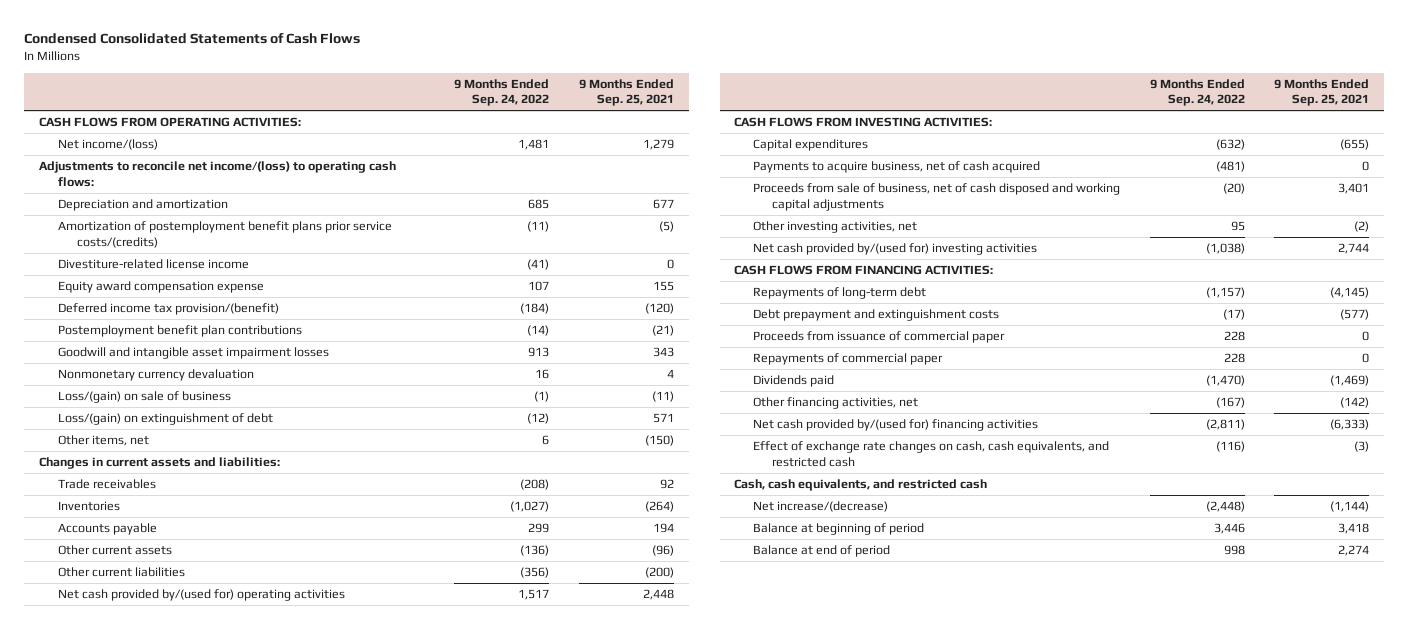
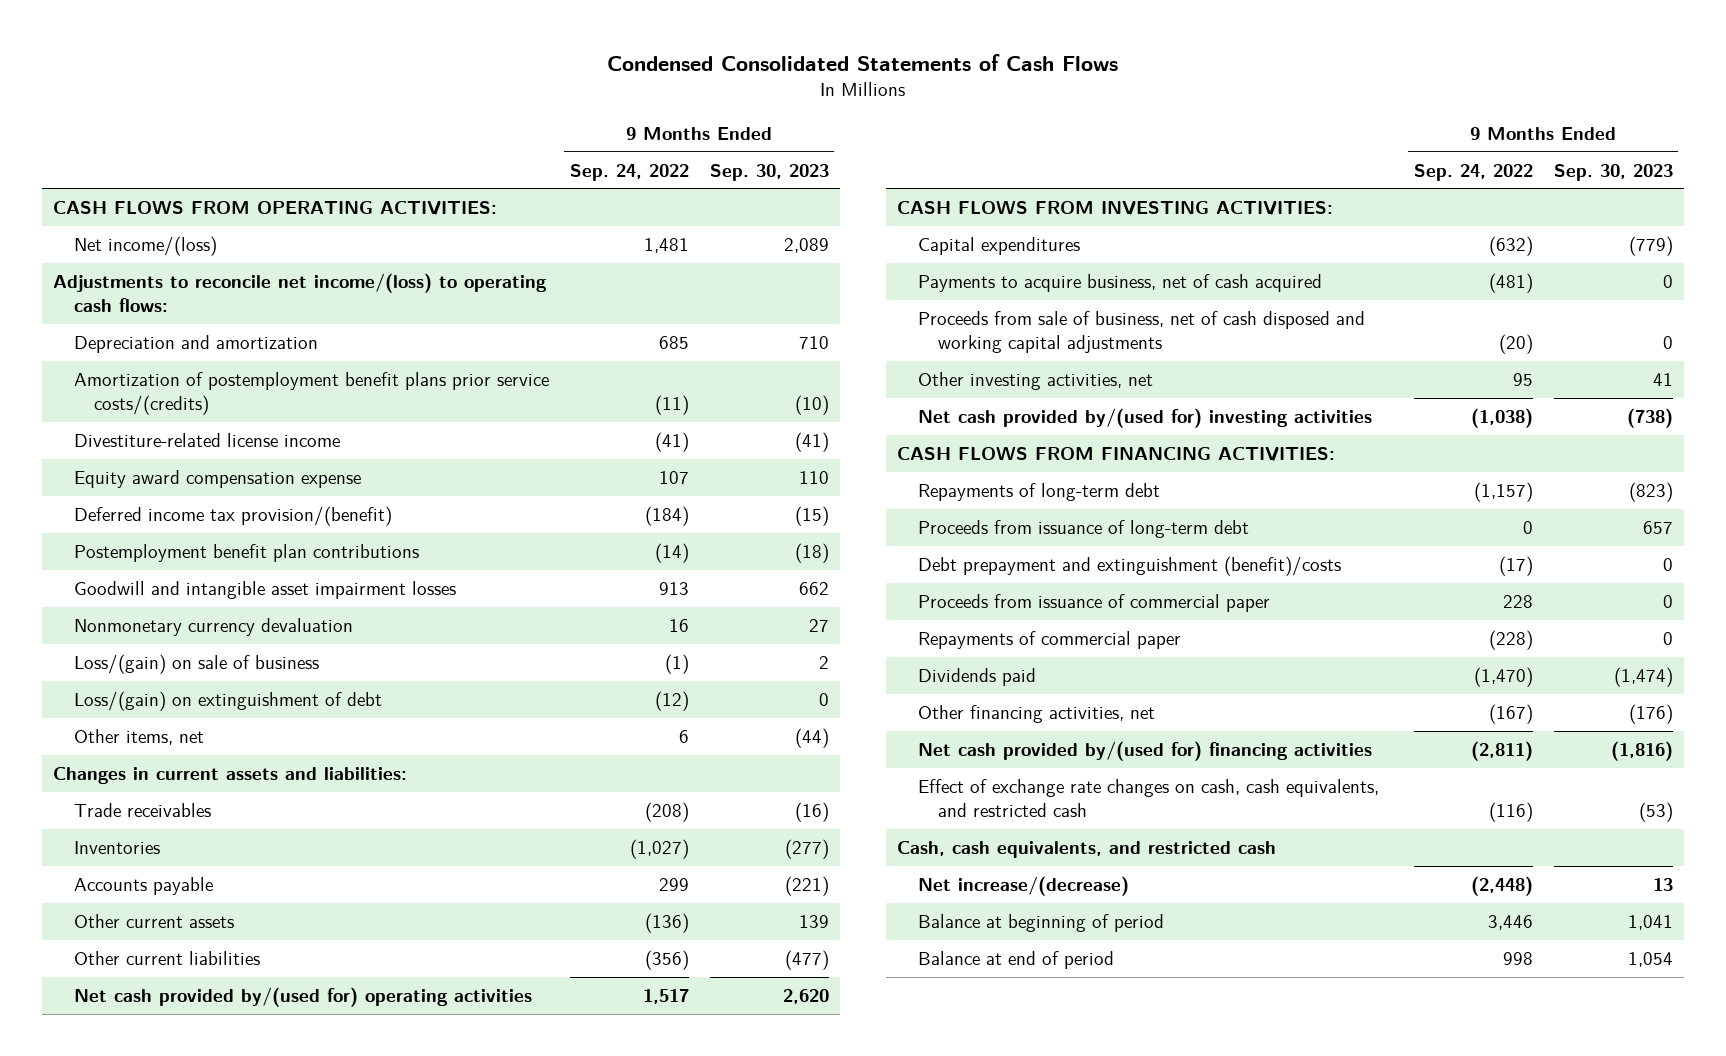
- | 9 Months Ended Sep. 24, 2022 | 9 Months Ended Sep. 25, 2021
+ | 9 Months Ended Sep. 24, 2022 | 9 Months Ended Sep. 30, 2023
- Debt prepayment and extinguishment costs | (17) | (577)
+ Proceeds from issuance of long-term debt | 0 | 657
+ Debt prepayment and extinguishment (benefit)/costs | (17) | 0
- Repayments of commercial paper | 228 | 0
+ Repayments of commercial paper | (228) | 0

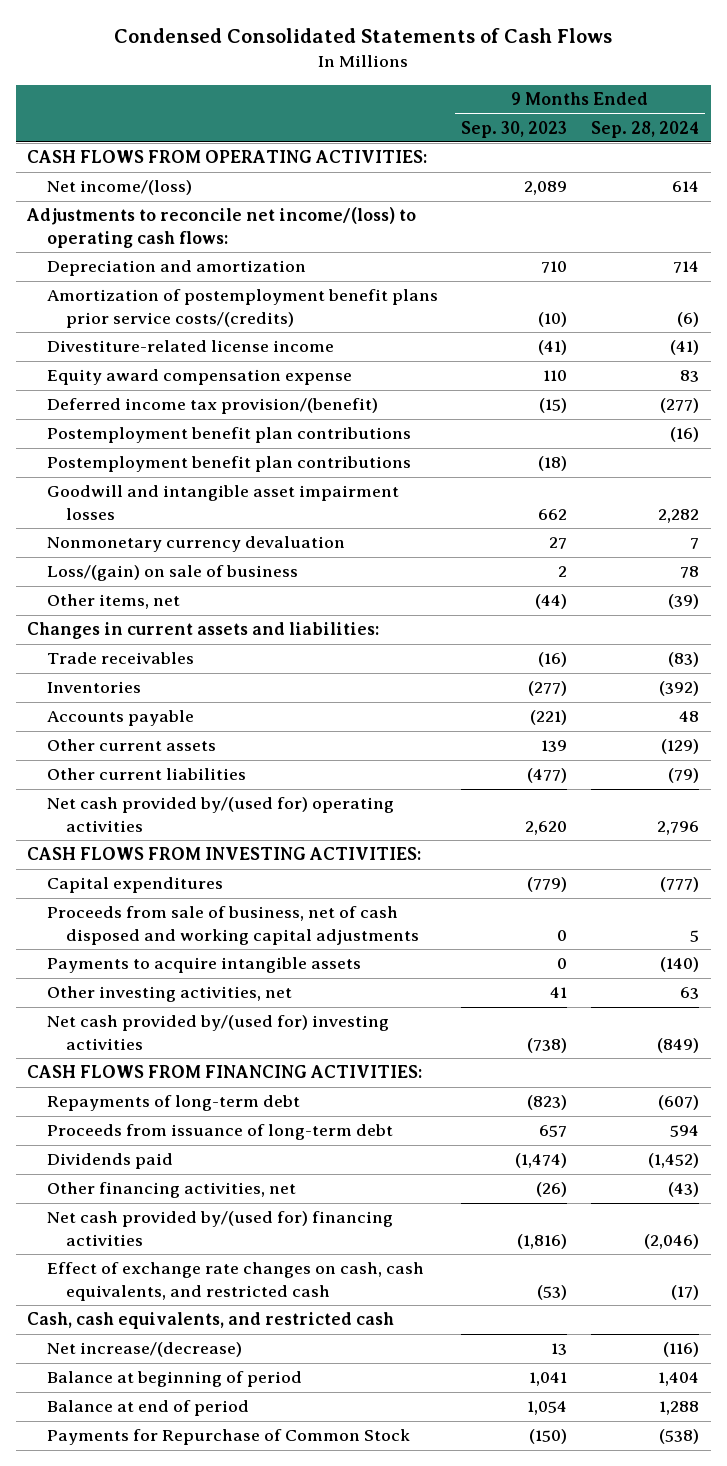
- | 9 Months Ended Sep. 24, 2022 | 9 Months Ended Sep. 30, 2023
+ | 9 Months Ended Sep. 30, 2023 | 9 Months Ended Sep. 28, 2024
+ Postemployment benefit plan contributions | | (16)
- Loss/(gain) on extinguishment of debt | (12) | 0
- Payments to acquire business, net of cash acquired | (481) | 0
+ Payments to acquire intangible assets | 0 | (140)
- Debt prepayment and extinguishment (benefit)/costs | (17) | 0
- Proceeds from issuance of commercial paper | 228 | 0
- Repayments of commercial paper | (228) | 0
- Other financing activities, net | (167) | (176)
+ Other financing activities, net | (26) | (43)
+ Payments for Repurchase of Common Stock | (150) | (538)

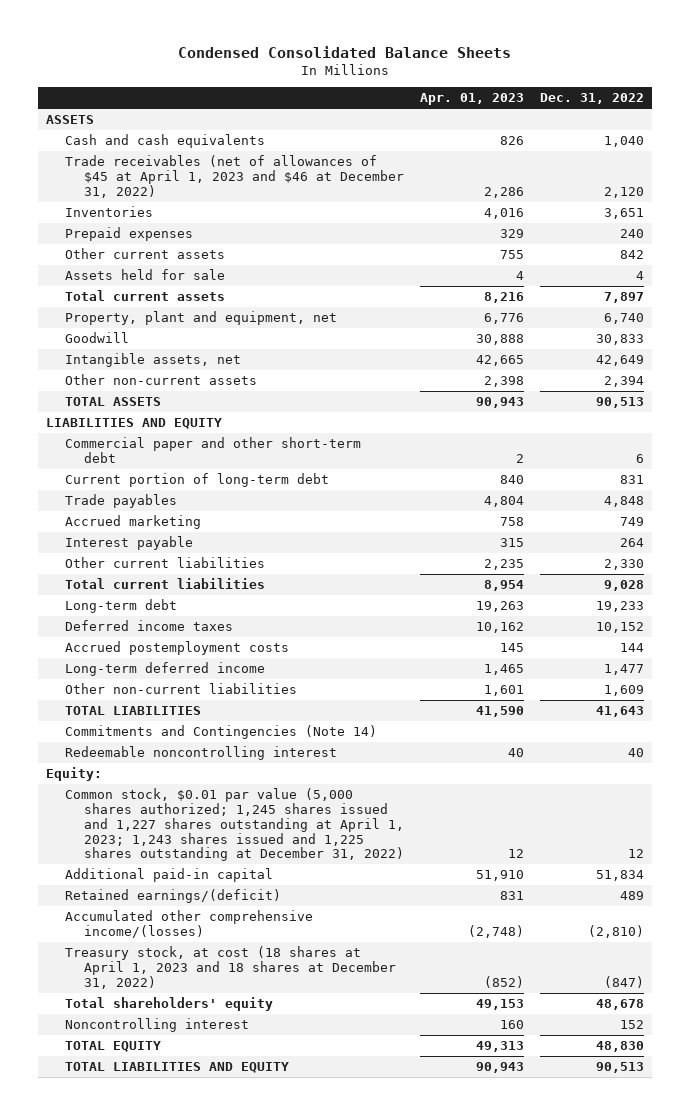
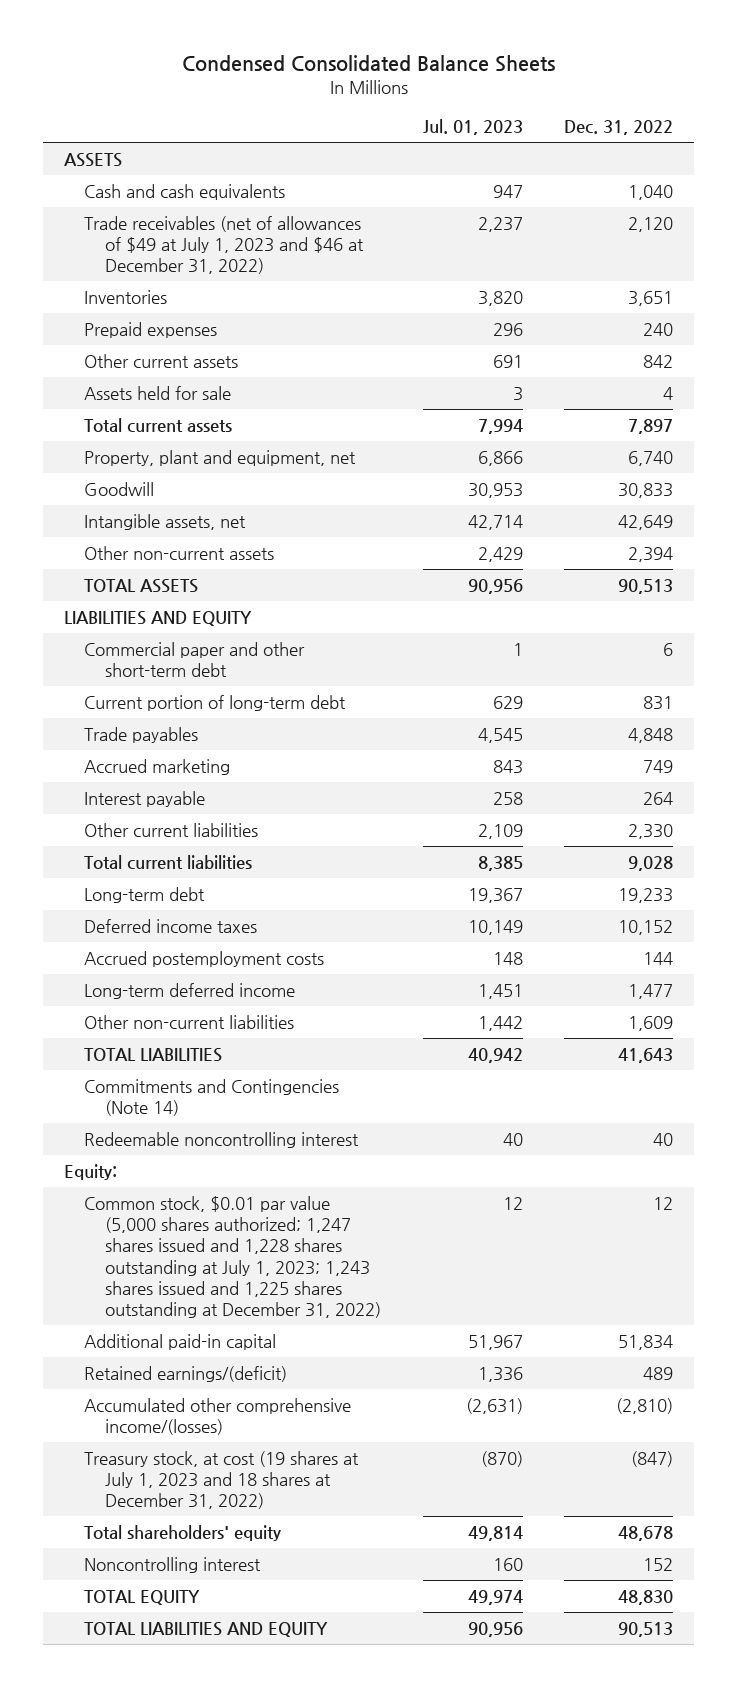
- | Apr. 01, 2023 | Dec. 31, 2022
+ | Jul. 01, 2023 | Dec. 31, 2022
- Trade receivables (net of allowances of $45 at April 1, 2023 and $46 at December 31, 2022) | 2,286 | 2,120
+ Trade receivables (net of allowances of $49 at July 1, 2023 and $46 at December 31, 2022) | 2,237 | 2,120
- Common stock, $0.01 par value (5,000 shares authorized; 1,245 shares issued and 1,227 shares outstanding at April 1, 2023; 1,243 shares issued and 1,225 shares outstanding at December 31, 2022) | 12 | 12
+ Common stock, $0.01 par value (5,000 shares authorized; 1,247 shares issued and 1,228 shares outstanding at July 1, 2023; 1,243 shares issued and 1,225 shares outstanding at December 31, 2022) | 12 | 12
- Treasury stock, at cost (18 shares at April 1, 2023 and 18 shares at December 31, 2022) | (852) | (847)
+ Treasury stock, at cost (19 shares at July 1, 2023 and 18 shares at December 31, 2022) | (870) | (847)

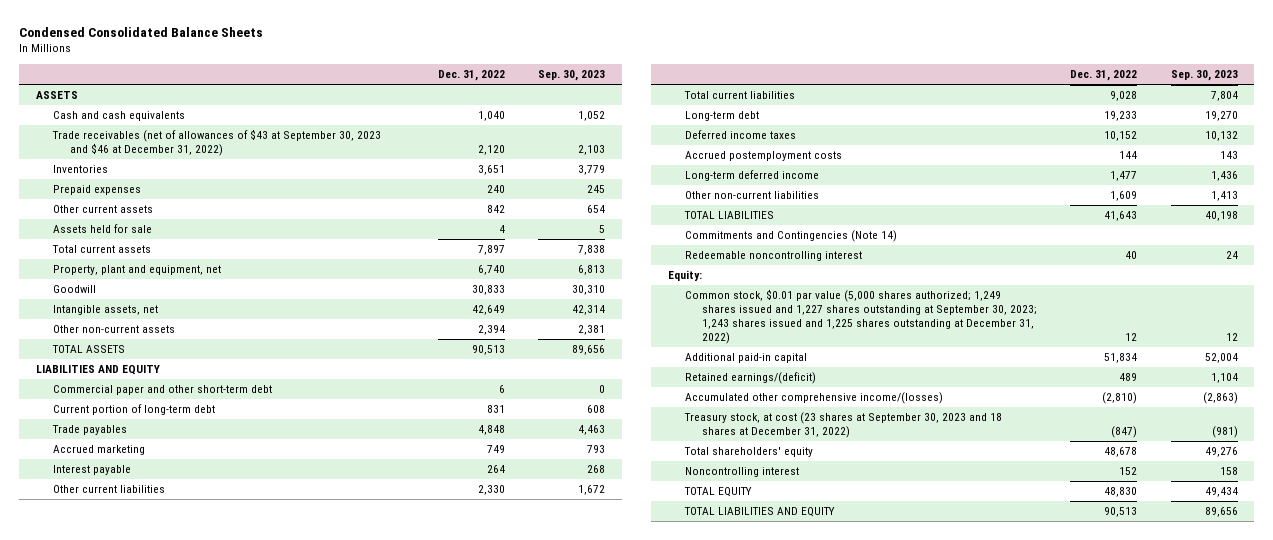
- | Jul. 01, 2023 | Dec. 31, 2022
+ | Dec. 31, 2022 | Sep. 30, 2023
- Trade receivables (net of allowances of $49 at July 1, 2023 and $46 at December 31, 2022) | 2,237 | 2,120
+ Trade receivables (net of allowances of $43 at September 30, 2023 and $46 at December 31, 2022) | 2,120 | 2,103
- Common stock, $0.01 par value (5,000 shares authorized; 1,247 shares issued and 1,228 shares outstanding at July 1, 2023; 1,243 shares issued and 1,225 shares outstanding at December 31, 2022) | 12 | 12
+ Common stock, $0.01 par value (5,000 shares authorized; 1,249 shares issued and 1,227 shares outstanding at September 30, 2023; 1,243 shares issued and 1,225 shares outstanding at December 31, 2022) | 12 | 12
- Treasury stock, at cost (19 shares at July 1, 2023 and 18 shares at December 31, 2022) | (870) | (847)
+ Treasury stock, at cost (23 shares at September 30, 2023 and 18 shares at December 31, 2022) | (847) | (981)

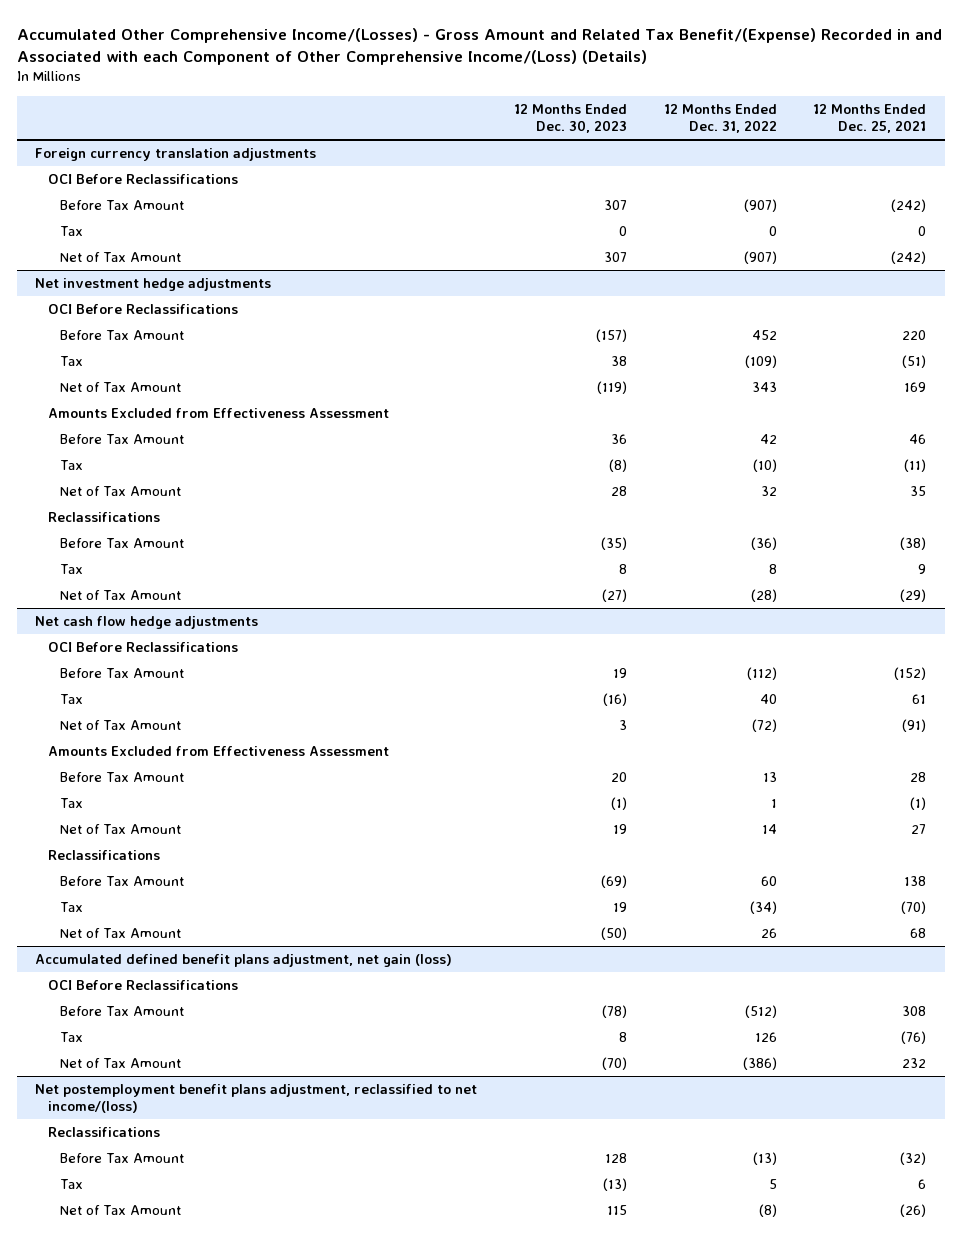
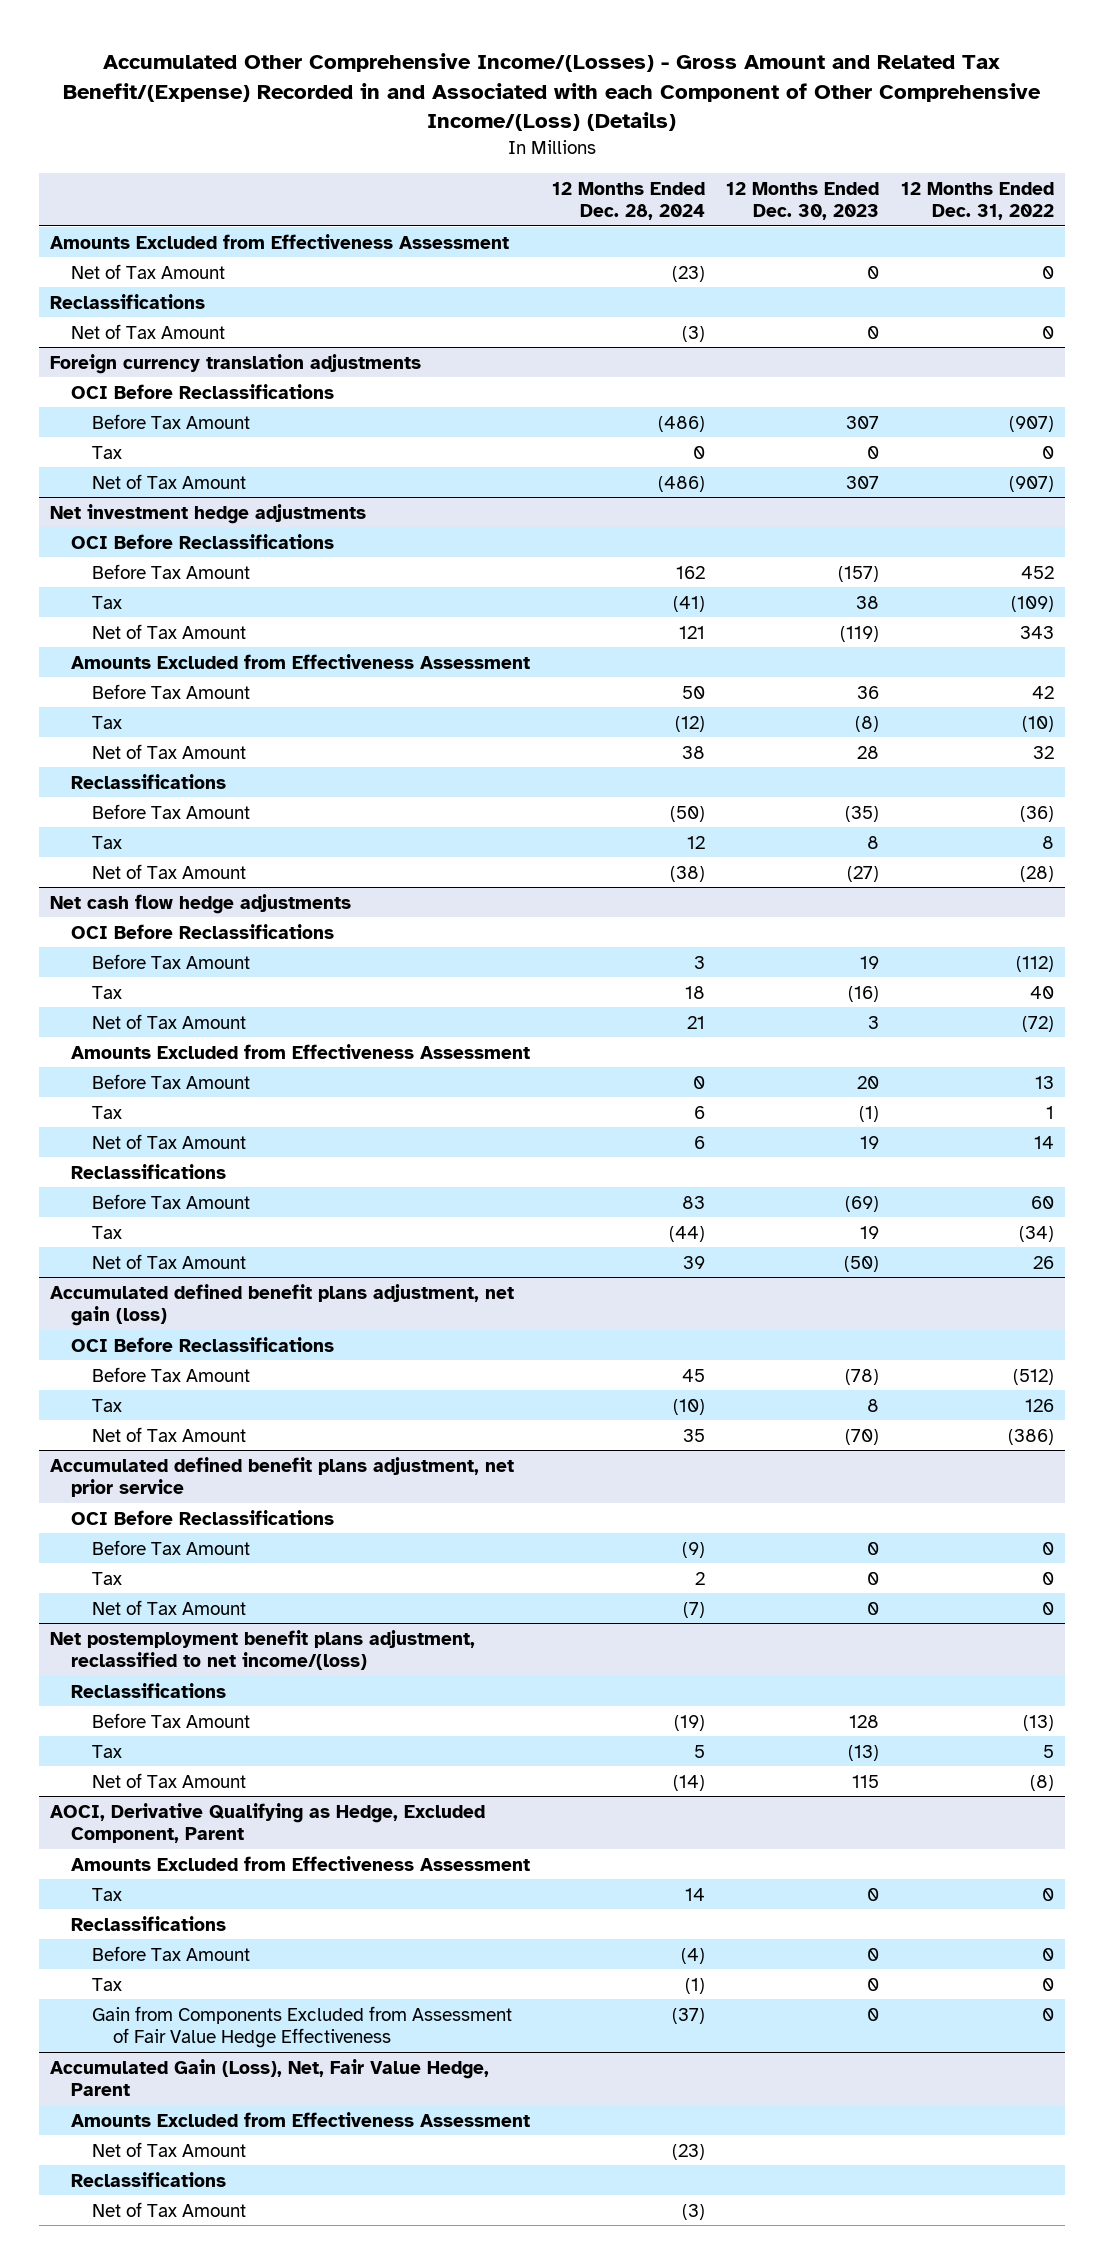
- | 12 Months Ended Dec. 30, 2023 | 12 Months Ended Dec. 31, 2022 | 12 Months Ended Dec. 25, 2021
+ | 12 Months Ended Dec. 28, 2024 | 12 Months Ended Dec. 30, 2023 | 12 Months Ended Dec. 31, 2022
+ Amounts Excluded from Effectiveness Assessment
+ Net of Tax Amount | (23) | 0 | 0
+ Reclassifications
+ Net of Tax Amount | (3) | 0 | 0
+ Accumulated defined benefit plans adjustment, net prior service
+ OCI Before Reclassifications
+ Before Tax Amount | (9) | 0 | 0
+ Tax | 2 | 0 | 0
+ Net of Tax Amount | (7) | 0 | 0
+ AOCI, Derivative Qualifying as Hedge, Excluded Component, Parent
+ Amounts Excluded from Effectiveness Assessment
+ Tax | 14 | 0 | 0
+ Reclassifications
+ Before Tax Amount | (4) | 0 | 0
+ Tax | (1) | 0 | 0
+ Gain from Components Excluded from Assessment of Fair Value Hedge Effectiveness | (37) | 0 | 0
+ Accumulated Gain (Loss), Net, Fair Value Hedge, Parent
+ Amounts Excluded from Effectiveness Assessment
+ Net of Tax Amount | (23) | |
+ Reclassifications
+ Net of Tax Amount | (3) | |

